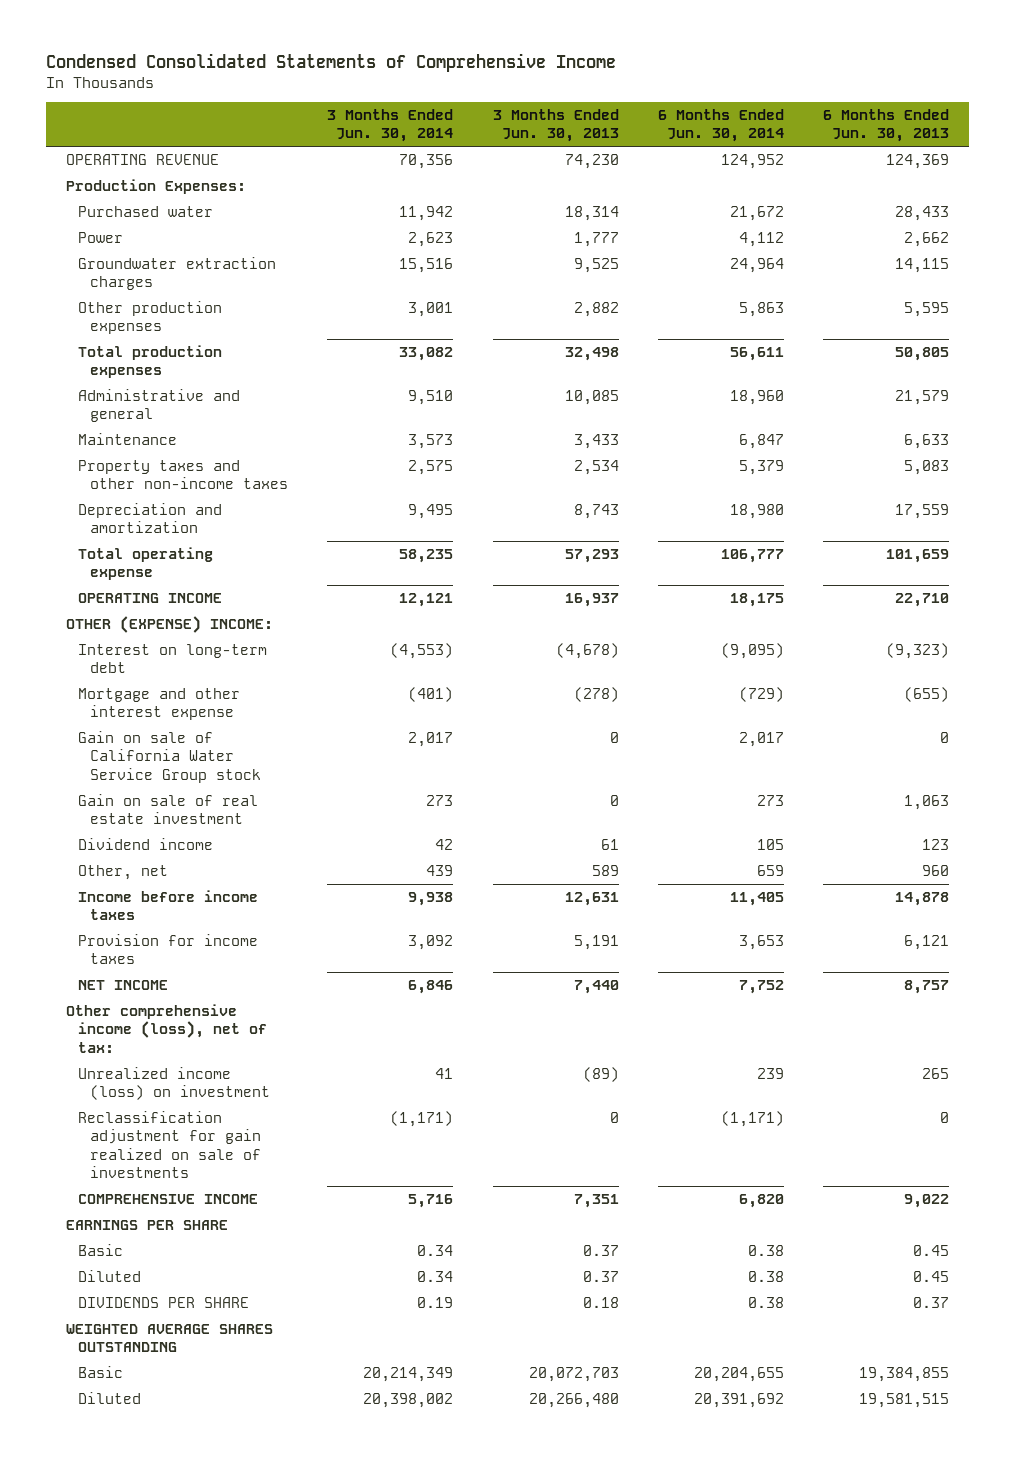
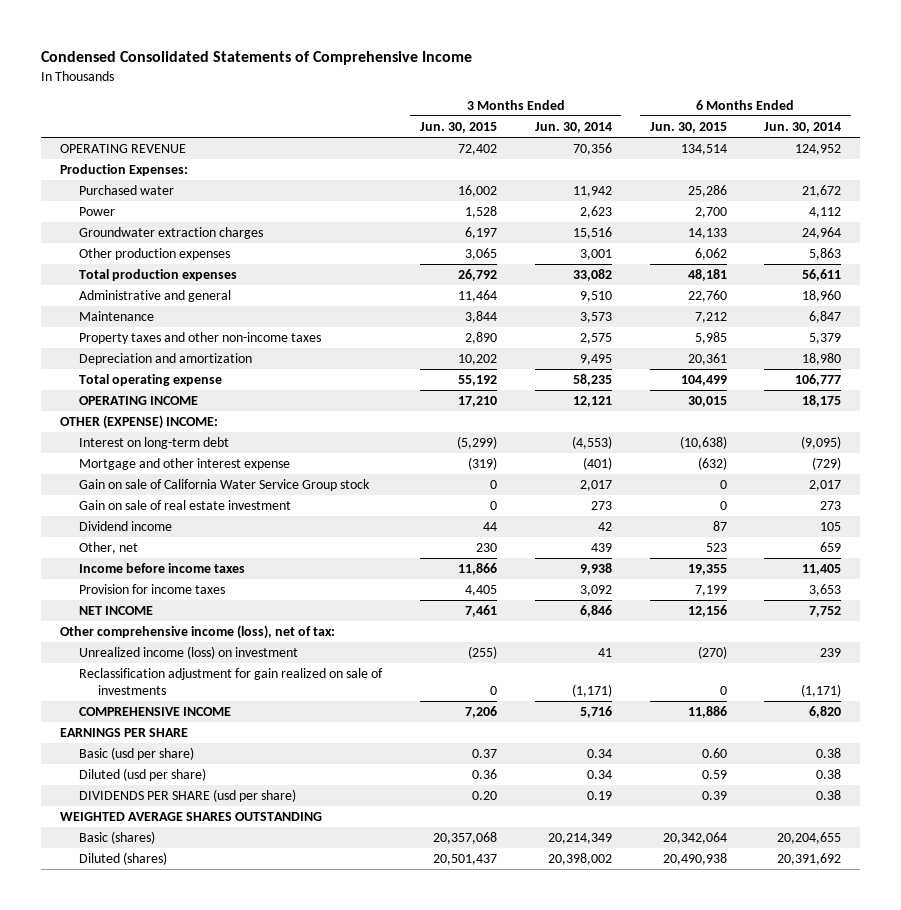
- | 3 Months Ended Jun. 30, 2014 | 3 Months Ended Jun. 30, 2013 | 6 Months Ended Jun. 30, 2014 | 6 Months Ended Jun. 30, 2013
+ | 3 Months Ended Jun. 30, 2015 | 3 Months Ended Jun. 30, 2014 | 6 Months Ended Jun. 30, 2015 | 6 Months Ended Jun. 30, 2014
- Basic | 0.34 | 0.37 | 0.38 | 0.45
- Diluted | 0.34 | 0.37 | 0.38 | 0.45
- DIVIDENDS PER SHARE | 0.19 | 0.18 | 0.38 | 0.37
+ Basic (usd per share) | 0.37 | 0.34 | 0.60 | 0.38
+ Diluted (usd per share) | 0.36 | 0.34 | 0.59 | 0.38
+ DIVIDENDS PER SHARE (usd per share) | 0.20 | 0.19 | 0.39 | 0.38
- Basic | 20,214,349 | 20,072,703 | 20,204,655 | 19,384,855
- Diluted | 20,398,002 | 20,266,480 | 20,391,692 | 19,581,515
+ Basic (shares) | 20,357,068 | 20,214,349 | 20,342,064 | 20,204,655
+ Diluted (shares) | 20,501,437 | 20,398,002 | 20,490,938 | 20,391,692

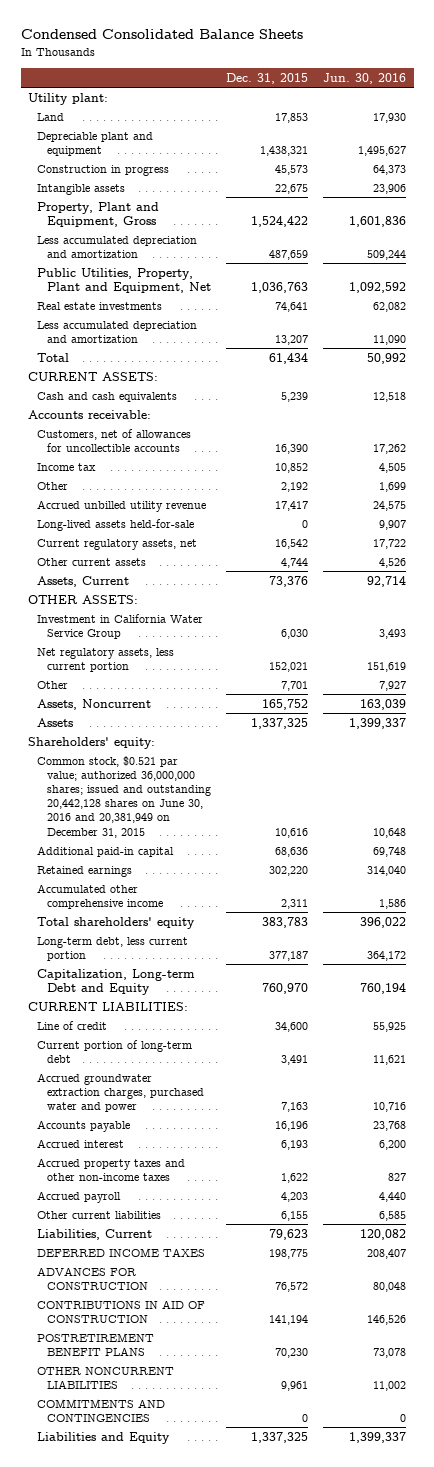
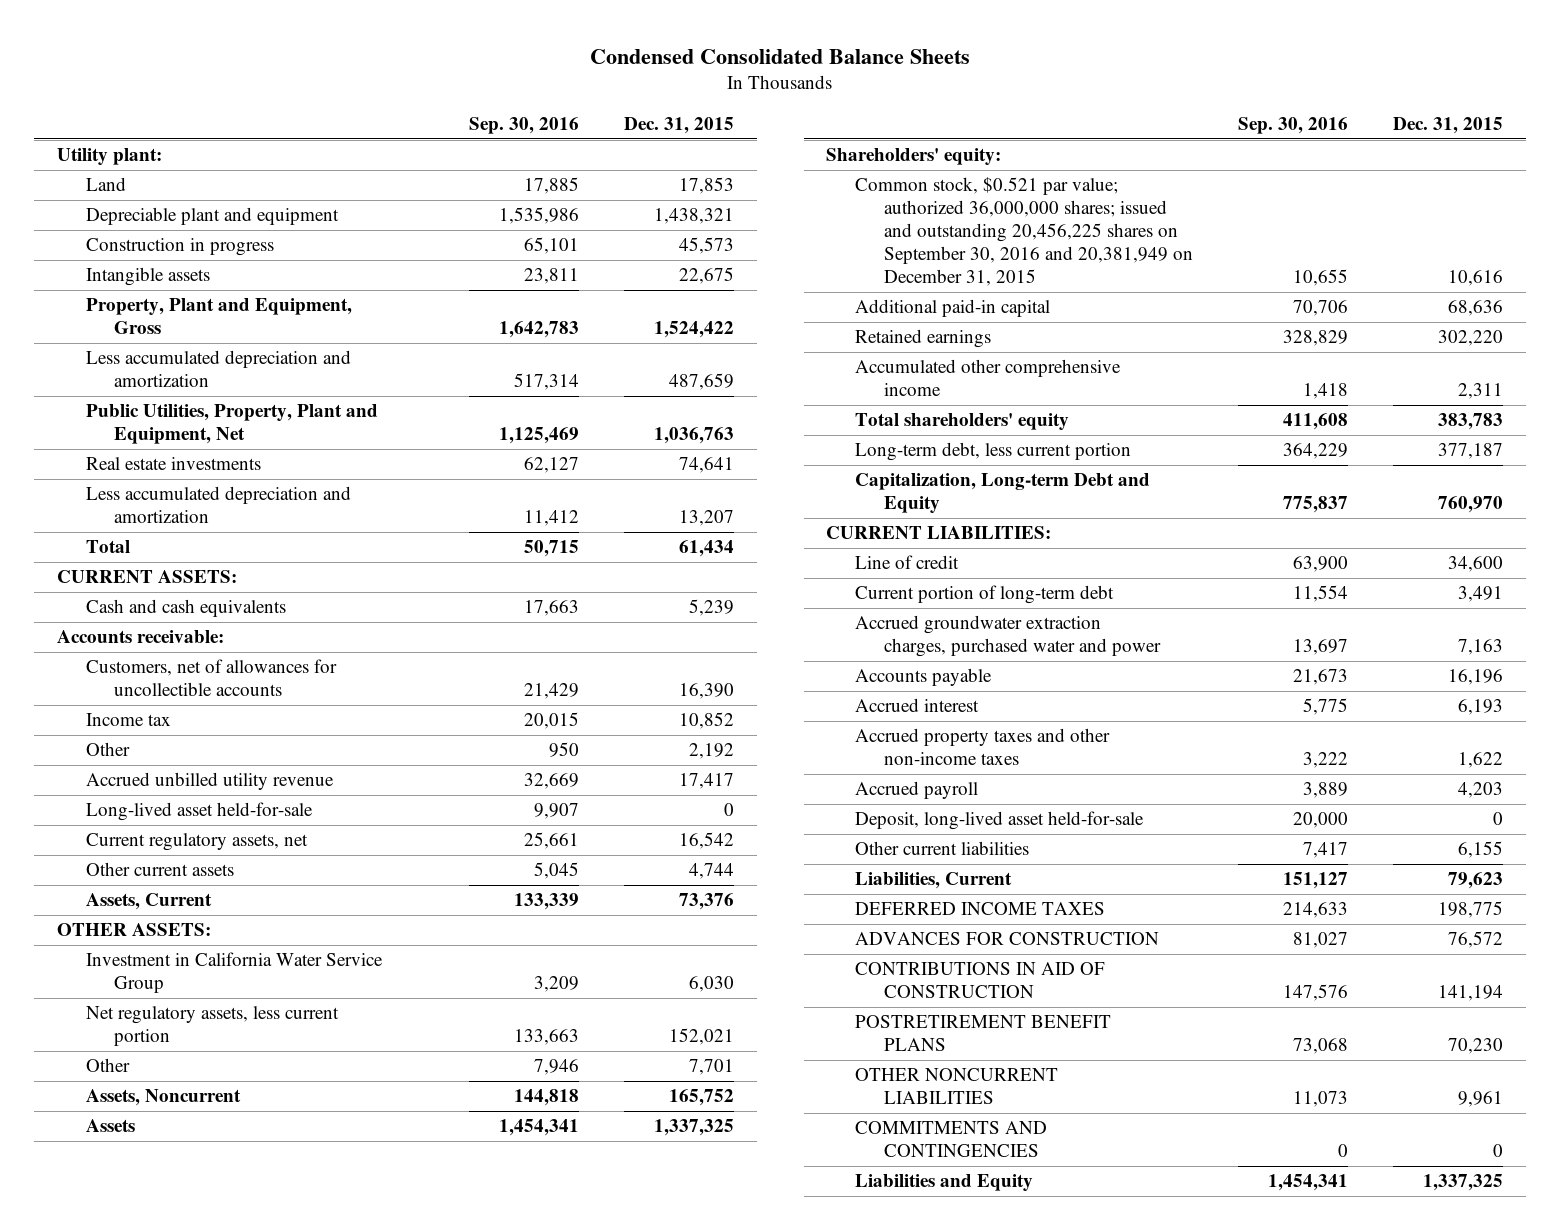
- | Dec. 31, 2015 | Jun. 30, 2016
+ | Sep. 30, 2016 | Dec. 31, 2015
- Long-lived assets held-for-sale | 0 | 9,907
+ Long-lived asset held-for-sale | 9,907 | 0
- Common stock, $0.521 par value; authorized 36,000,000 shares; issued and outstanding 20,442,128 shares on June 30, 2016 and 20,381,949 on December 31, 2015 | 10,616 | 10,648
+ Common stock, $0.521 par value; authorized 36,000,000 shares; issued and outstanding 20,456,225 shares on September 30, 2016 and 20,381,949 on December 31, 2015 | 10,655 | 10,616
+ Deposit, long-lived asset held-for-sale | 20,000 | 0

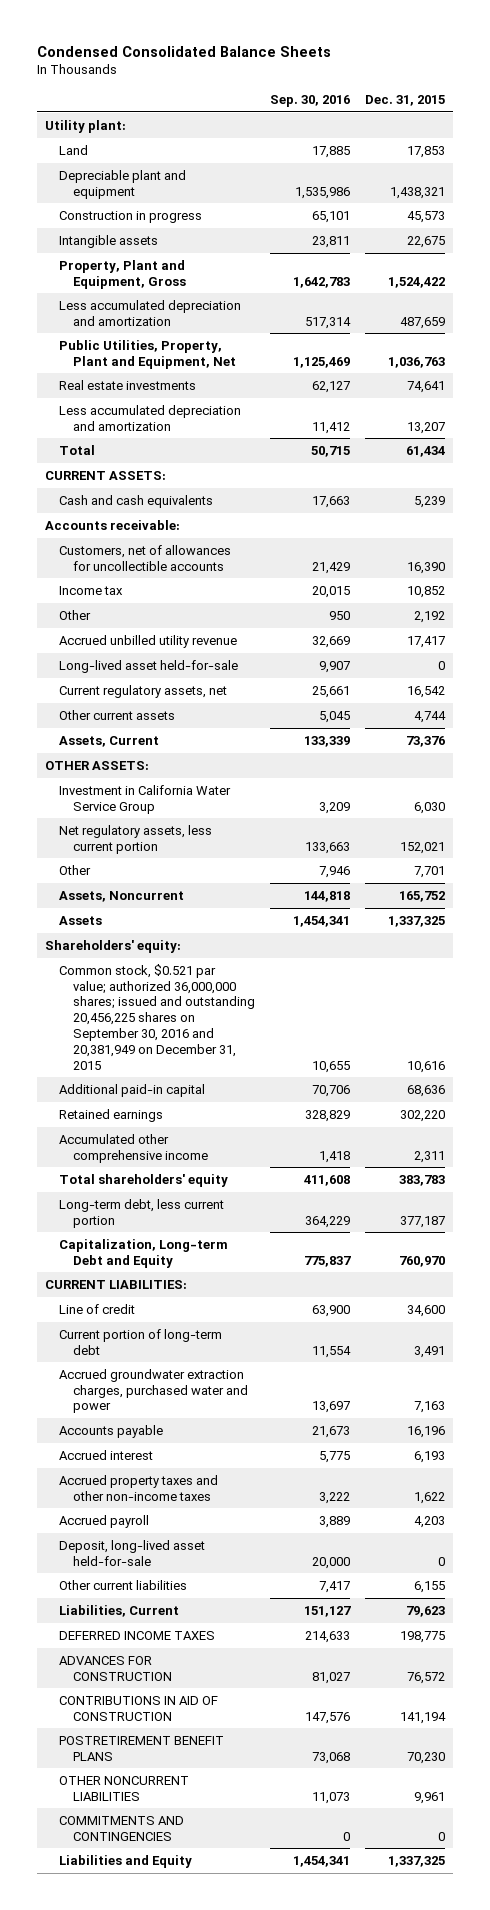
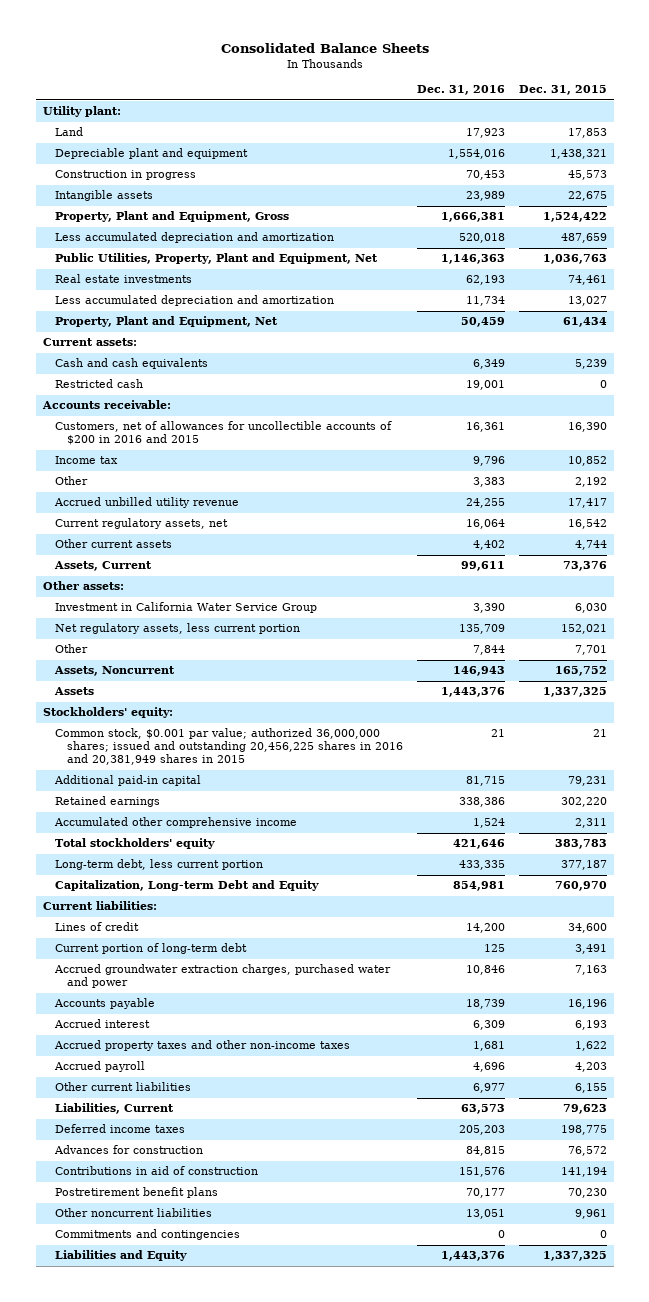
- Condensed Consolidated Balance Sheets
+ Consolidated Balance Sheets
- | Sep. 30, 2016 | Dec. 31, 2015
+ | Dec. 31, 2016 | Dec. 31, 2015
- Real estate investments | 62,127 | 74,641
- Less accumulated depreciation and amortization | 11,412 | 13,207
- Total | 50,715 | 61,434
- CURRENT ASSETS:
+ Real estate investments | 62,193 | 74,461
+ Less accumulated depreciation and amortization | 11,734 | 13,027
+ Property, Plant and Equipment, Net | 50,459 | 61,434
+ Current assets:
+ Restricted cash | 19,001 | 0
- Customers, net of allowances for uncollectible accounts | 21,429 | 16,390
+ Customers, net of allowances for uncollectible accounts of $200 in 2016 and 2015 | 16,361 | 16,390
- Long-lived asset held-for-sale | 9,907 | 0
- OTHER ASSETS:
+ Other assets:
- Shareholders' equity:
- Common stock, $0.521 par value; authorized 36,000,000 shares; issued and outstanding 20,456,225 shares on September 30, 2016 and 20,381,949 on December 31, 2015 | 10,655 | 10,616
- Additional paid-in capital | 70,706 | 68,636
+ Stockholders' equity:
+ Common stock, $0.001 par value; authorized 36,000,000 shares; issued and outstanding 20,456,225 shares in 2016 and 20,381,949 shares in 2015 | 21 | 21
+ Additional paid-in capital | 81,715 | 79,231
- Total shareholders' equity | 411,608 | 383,783
+ Total stockholders' equity | 421,646 | 383,783
- CURRENT LIABILITIES:
- Line of credit | 63,900 | 34,600
+ Current liabilities:
+ Lines of credit | 14,200 | 34,600
- Deposit, long-lived asset held-for-sale | 20,000 | 0
- DEFERRED INCOME TAXES | 214,633 | 198,775
- ADVANCES FOR CONSTRUCTION | 81,027 | 76,572
- CONTRIBUTIONS IN AID OF CONSTRUCTION | 147,576 | 141,194
- POSTRETIREMENT BENEFIT PLANS | 73,068 | 70,230
- OTHER NONCURRENT LIABILITIES | 11,073 | 9,961
- COMMITMENTS AND CONTINGENCIES | 0 | 0
+ Deferred income taxes | 205,203 | 198,775
+ Advances for construction | 84,815 | 76,572
+ Contributions in aid of construction | 151,576 | 141,194
+ Postretirement benefit plans | 70,177 | 70,230
+ Other noncurrent liabilities | 13,051 | 9,961
+ Commitments and contingencies | 0 | 0

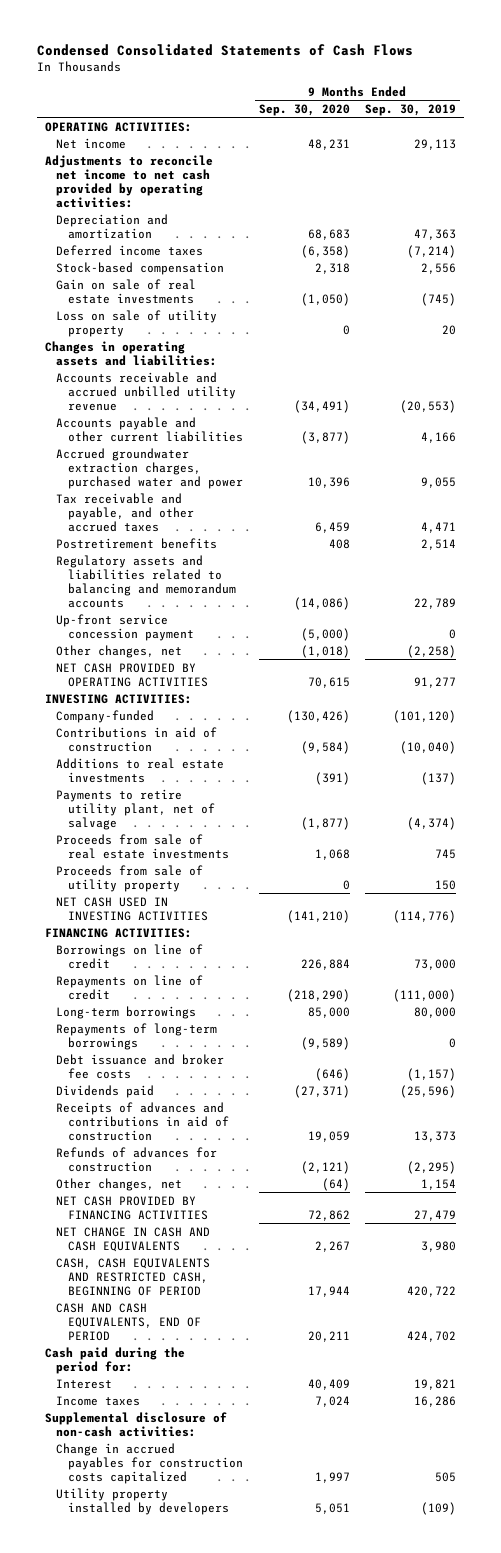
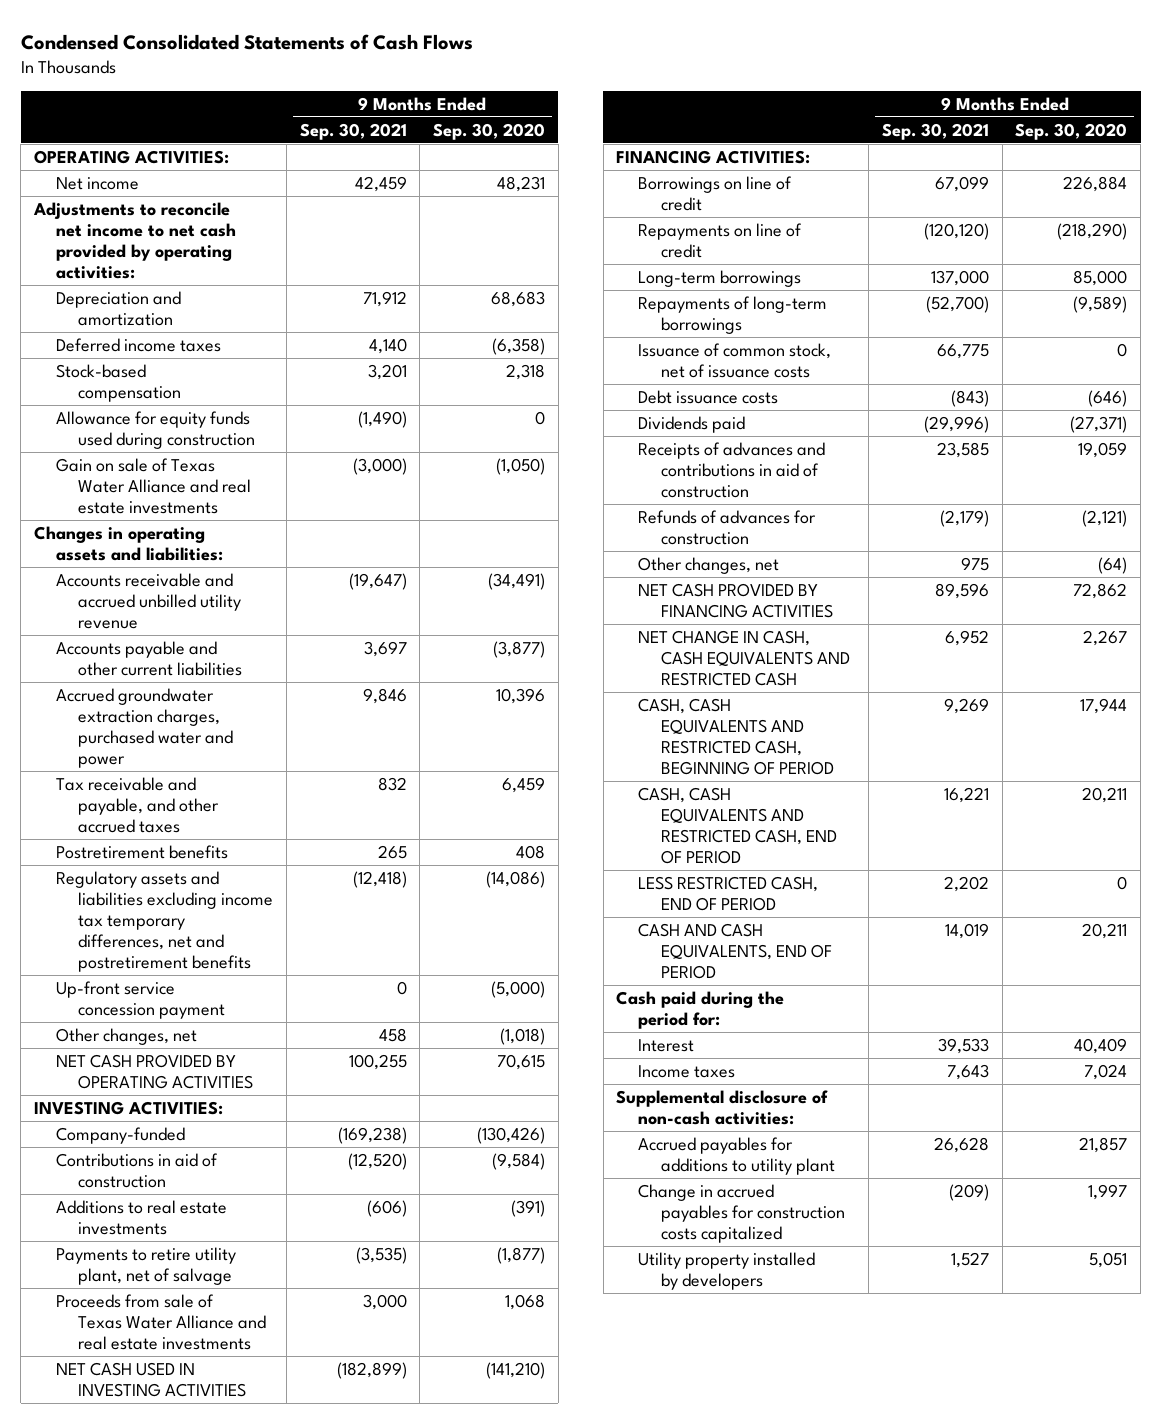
- | 9 Months Ended Sep. 30, 2020 | 9 Months Ended Sep. 30, 2019
+ | 9 Months Ended Sep. 30, 2021 | 9 Months Ended Sep. 30, 2020
- Gain on sale of real estate investments | (1,050) | (745)
- Loss on sale of utility property | 0 | 20
+ Allowance for equity funds used during construction | (1,490) | 0
+ Gain on sale of Texas Water Alliance and real estate investments | (3,000) | (1,050)
- Regulatory assets and liabilities related to balancing and memorandum accounts | (14,086) | 22,789
+ Regulatory assets and liabilities excluding income tax temporary differences, net and postretirement benefits | (12,418) | (14,086)
- Proceeds from sale of real estate investments | 1,068 | 745
- Proceeds from sale of utility property | 0 | 150
+ Proceeds from sale of Texas Water Alliance and real estate investments | 3,000 | 1,068
- Debt issuance and broker fee costs | (646) | (1,157)
+ Issuance of common stock, net of issuance costs | 66,775 | 0
+ Debt issuance costs | (843) | (646)
- NET CHANGE IN CASH AND CASH EQUIVALENTS | 2,267 | 3,980
+ NET CHANGE IN CASH, CASH EQUIVALENTS AND RESTRICTED CASH | 6,952 | 2,267
+ CASH, CASH EQUIVALENTS AND RESTRICTED CASH, END OF PERIOD | 16,221 | 20,211
+ LESS RESTRICTED CASH, END OF PERIOD | 2,202 | 0
+ Accrued payables for additions to utility plant | 26,628 | 21,857

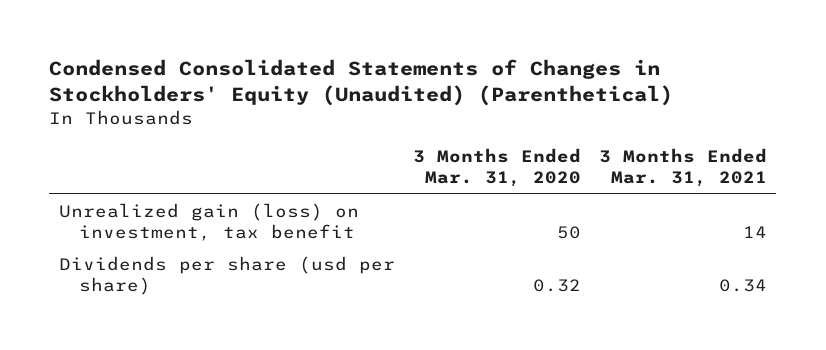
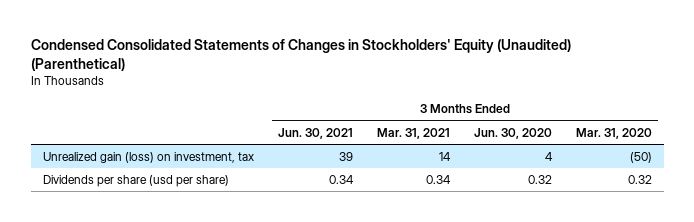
- | 3 Months Ended Mar. 31, 2020 | 3 Months Ended Mar. 31, 2021
+ | 3 Months Ended Jun. 30, 2021 | 3 Months Ended Mar. 31, 2021 | 3 Months Ended Jun. 30, 2020 | 3 Months Ended Mar. 31, 2020
- Unrealized gain (loss) on investment, tax benefit | 50 | 14
+ Unrealized gain (loss) on investment, tax | 39 | 14 | 4 | (50)

